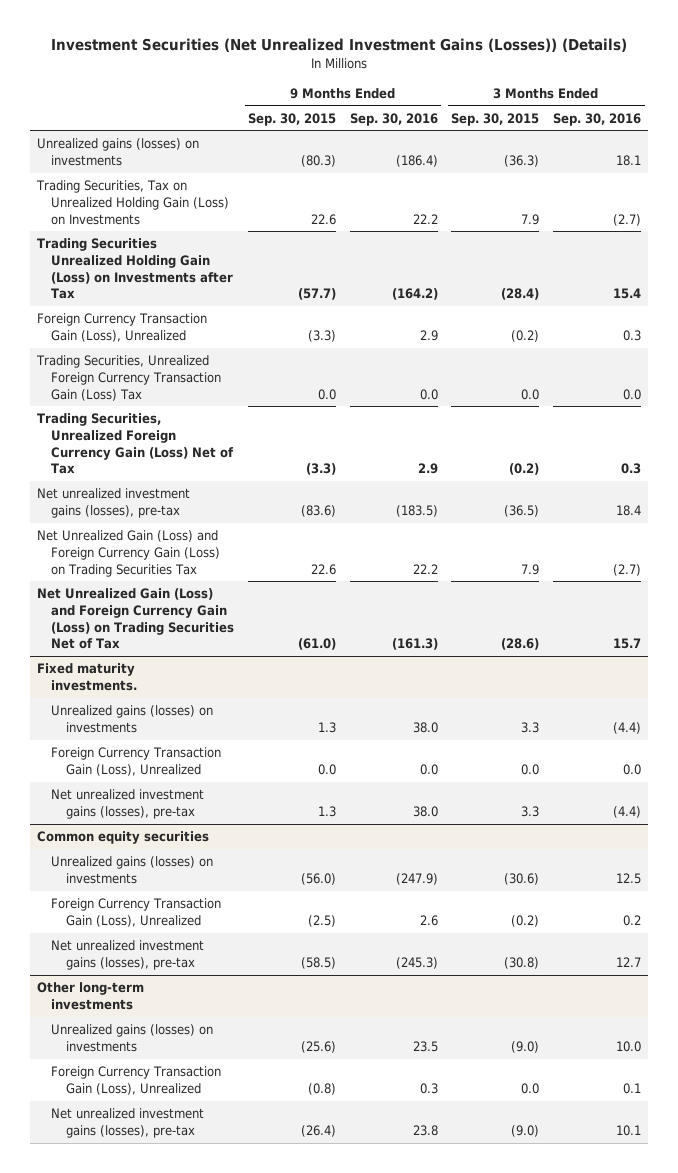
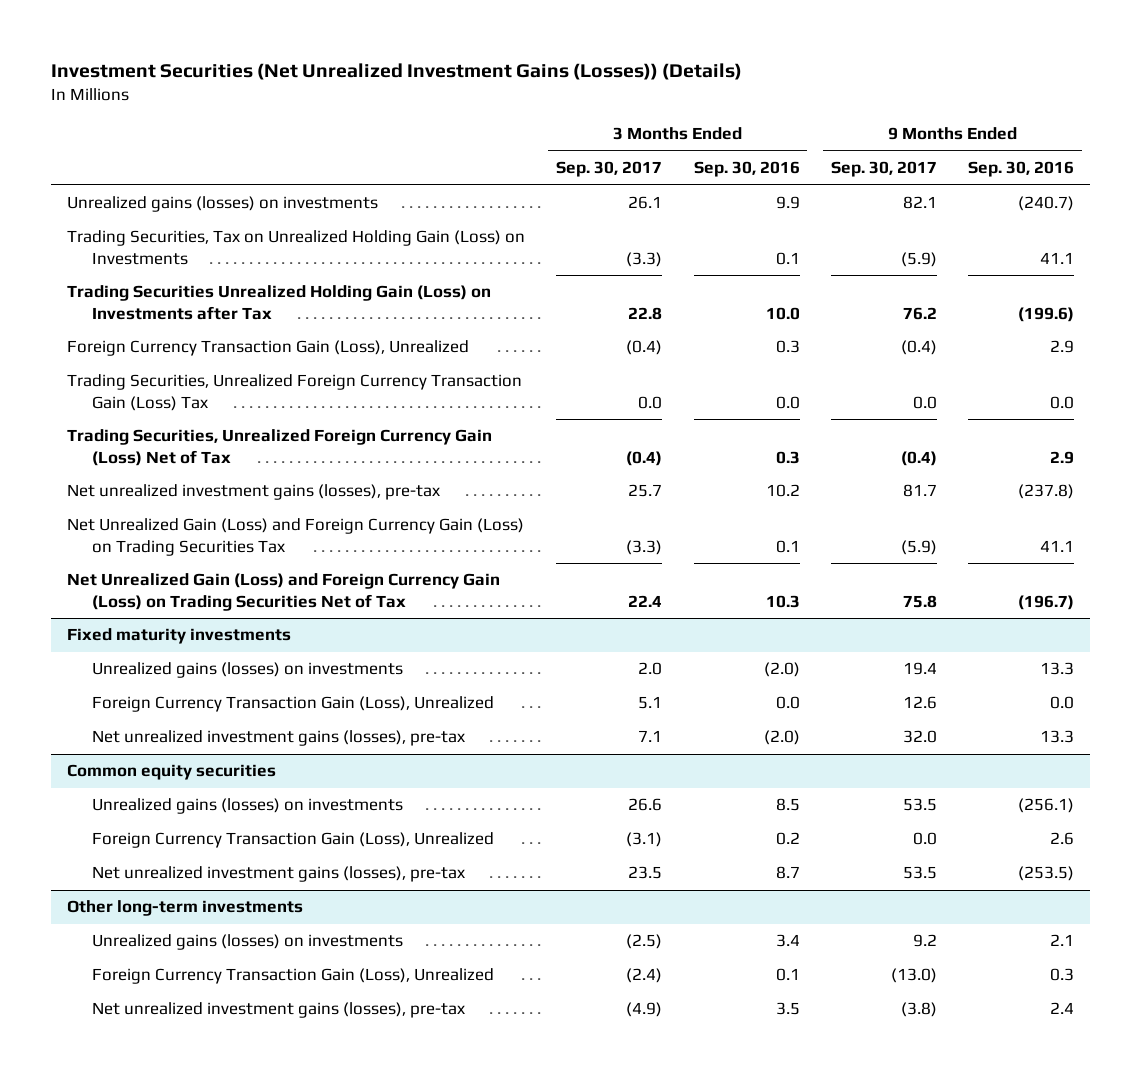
- | 9 Months Ended Sep. 30, 2015 | 9 Months Ended Sep. 30, 2016 | 3 Months Ended Sep. 30, 2015 | 3 Months Ended Sep. 30, 2016
+ | 3 Months Ended Sep. 30, 2017 | 3 Months Ended Sep. 30, 2016 | 9 Months Ended Sep. 30, 2017 | 9 Months Ended Sep. 30, 2016
- Unrealized gains (losses) on investments | (80.3) | (186.4) | (36.3) | 18.1
- Trading Securities, Tax on Unrealized Holding Gain (Loss) on Investments | 22.6 | 22.2 | 7.9 | (2.7)
- Trading Securities Unrealized Holding Gain (Loss) on Investments after Tax | (57.7) | (164.2) | (28.4) | 15.4
+ Unrealized gains (losses) on investments | 26.1 | 9.9 | 82.1 | (240.7)
+ Trading Securities, Tax on Unrealized Holding Gain (Loss) on Investments | (3.3) | 0.1 | (5.9) | 41.1
+ Trading Securities Unrealized Holding Gain (Loss) on Investments after Tax | 22.8 | 10.0 | 76.2 | (199.6)
- Net unrealized investment gains (losses), pre-tax | (83.6) | (183.5) | (36.5) | 18.4
- Net Unrealized Gain (Loss) and Foreign Currency Gain (Loss) on Trading Securities Tax | 22.6 | 22.2 | 7.9 | (2.7)
- Net Unrealized Gain (Loss) and Foreign Currency Gain (Loss) on Trading Securities Net of Tax | (61.0) | (161.3) | (28.6) | 15.7
- Fixed maturity investments.
- Unrealized gains (losses) on investments | 1.3 | 38.0 | 3.3 | (4.4)
+ Net unrealized investment gains (losses), pre-tax | 25.7 | 10.2 | 81.7 | (237.8)
+ Net Unrealized Gain (Loss) and Foreign Currency Gain (Loss) on Trading Securities Tax | (3.3) | 0.1 | (5.9) | 41.1
+ Net Unrealized Gain (Loss) and Foreign Currency Gain (Loss) on Trading Securities Net of Tax | 22.4 | 10.3 | 75.8 | (196.7)
+ Fixed maturity investments
+ Unrealized gains (losses) on investments | 2.0 | (2.0) | 19.4 | 13.3
- Net unrealized investment gains (losses), pre-tax | 1.3 | 38.0 | 3.3 | (4.4)
+ Net unrealized investment gains (losses), pre-tax | 7.1 | (2.0) | 32.0 | 13.3
@ Common equity securities
- Unrealized gains (losses) on investments | (56.0) | (247.9) | (30.6) | 12.5
+ Unrealized gains (losses) on investments | 26.6 | 8.5 | 53.5 | (256.1)
- Net unrealized investment gains (losses), pre-tax | (58.5) | (245.3) | (30.8) | 12.7
+ Net unrealized investment gains (losses), pre-tax | 23.5 | 8.7 | 53.5 | (253.5)
@ Other long-term investments
- Unrealized gains (losses) on investments | (25.6) | 23.5 | (9.0) | 10.0
+ Unrealized gains (losses) on investments | (2.5) | 3.4 | 9.2 | 2.1
- Net unrealized investment gains (losses), pre-tax | (26.4) | 23.8 | (9.0) | 10.1
+ Net unrealized investment gains (losses), pre-tax | (4.9) | 3.5 | (3.8) | 2.4

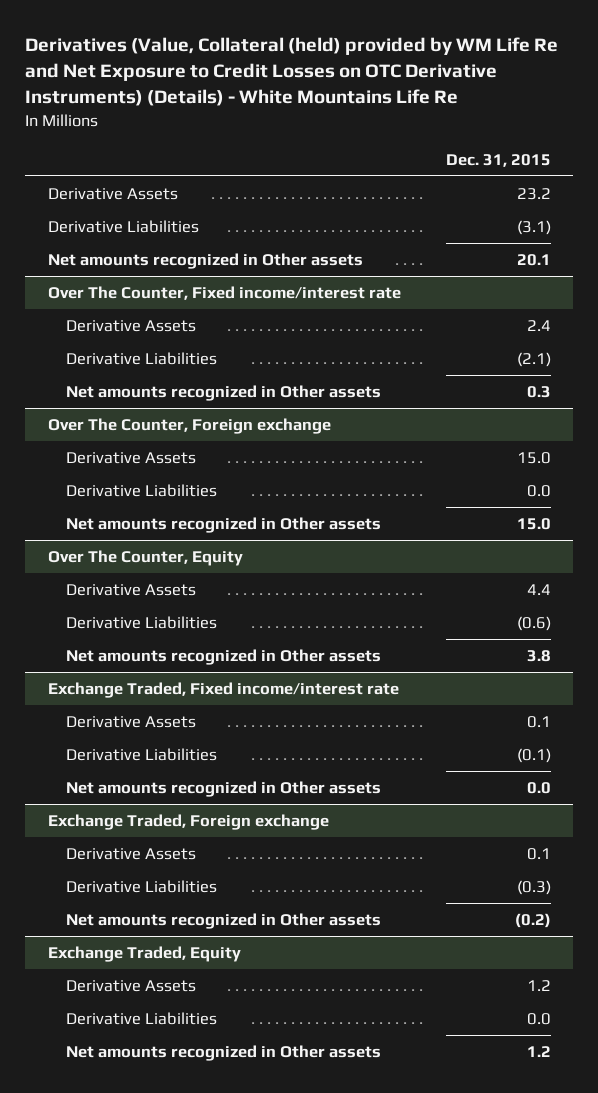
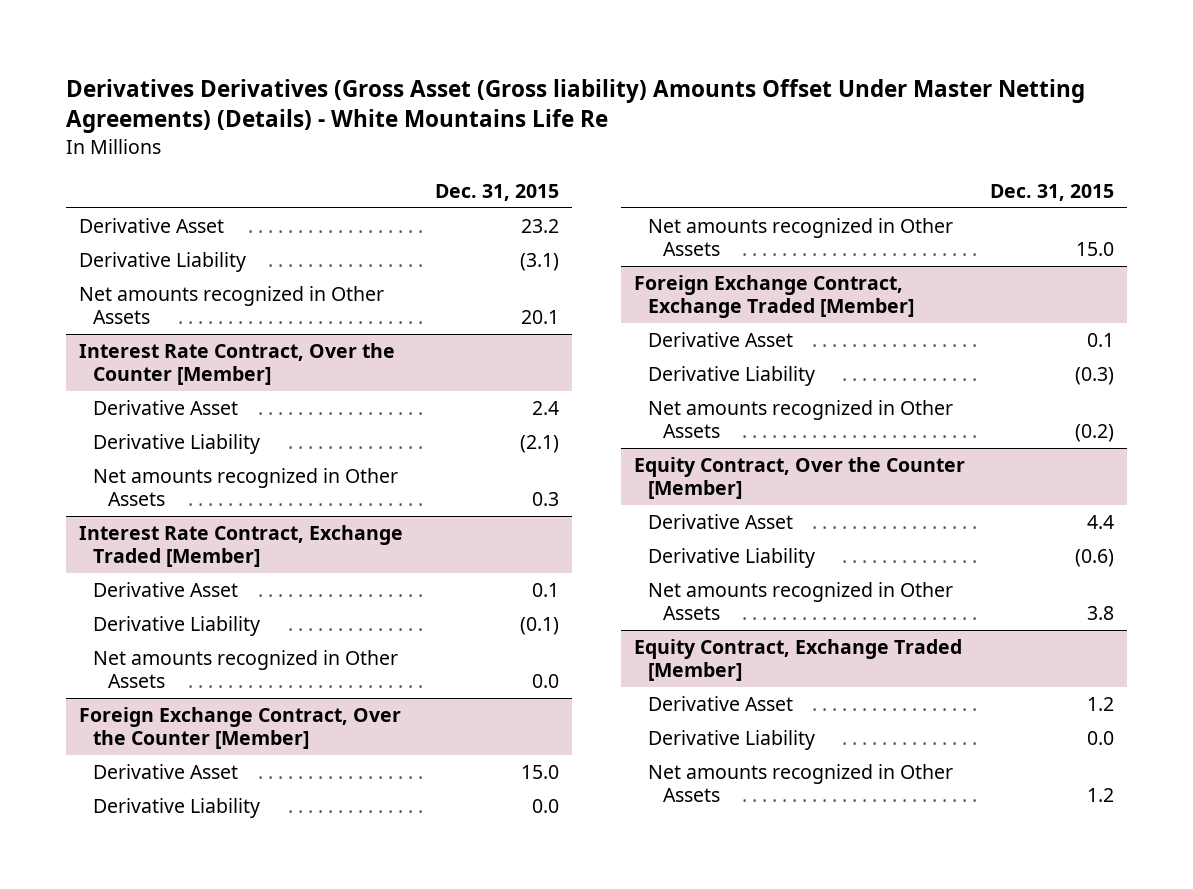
- Derivatives (Value, Collateral (held) provided by WM Life Re and Net Exposure to Credit Losses on OTC Derivative Instruments) (Details) - White Mountains Life Re
+ Derivatives Derivatives (Gross Asset (Gross liability) Amounts Offset Under Master Netting Agreements) (Details) - White Mountains Life Re
- Derivative Assets | 23.2
- Derivative Liabilities | (3.1)
- Net amounts recognized in Other assets | 20.1
- Over The Counter, Fixed income/interest rate
- Derivative Assets | 2.4
- Derivative Liabilities | (2.1)
- Net amounts recognized in Other assets | 0.3
- Over The Counter, Foreign exchange
- Derivative Assets | 15.0
- Derivative Liabilities | 0.0
- Net amounts recognized in Other assets | 15.0
- Over The Counter, Equity
- Derivative Assets | 4.4
- Derivative Liabilities | (0.6)
- Net amounts recognized in Other assets | 3.8
- Exchange Traded, Fixed income/interest rate
- Derivative Assets | 0.1
- Derivative Liabilities | (0.1)
- Net amounts recognized in Other assets | 0.0
- Exchange Traded, Foreign exchange
- Derivative Assets | 0.1
- Derivative Liabilities | (0.3)
- Net amounts recognized in Other assets | (0.2)
- Exchange Traded, Equity
- Derivative Assets | 1.2
- Derivative Liabilities | 0.0
- Net amounts recognized in Other assets | 1.2
+ Derivative Asset | 23.2
+ Derivative Liability | (3.1)
+ Net amounts recognized in Other Assets | 20.1
+ Interest Rate Contract, Over the Counter [Member]
+ Derivative Asset | 2.4
+ Derivative Liability | (2.1)
+ Net amounts recognized in Other Assets | 0.3
+ Interest Rate Contract, Exchange Traded [Member]
+ Derivative Asset | 0.1
+ Derivative Liability | (0.1)
+ Net amounts recognized in Other Assets | 0.0
+ Foreign Exchange Contract, Over the Counter [Member]
+ Derivative Asset | 15.0
+ Derivative Liability | 0.0
+ Net amounts recognized in Other Assets | 15.0
+ Foreign Exchange Contract, Exchange Traded [Member]
+ Derivative Asset | 0.1
+ Derivative Liability | (0.3)
+ Net amounts recognized in Other Assets | (0.2)
+ Equity Contract, Over the Counter [Member]
+ Derivative Asset | 4.4
+ Derivative Liability | (0.6)
+ Net amounts recognized in Other Assets | 3.8
+ Equity Contract, Exchange Traded [Member]
+ Derivative Asset | 1.2
+ Derivative Liability | 0.0
+ Net amounts recognized in Other Assets | 1.2

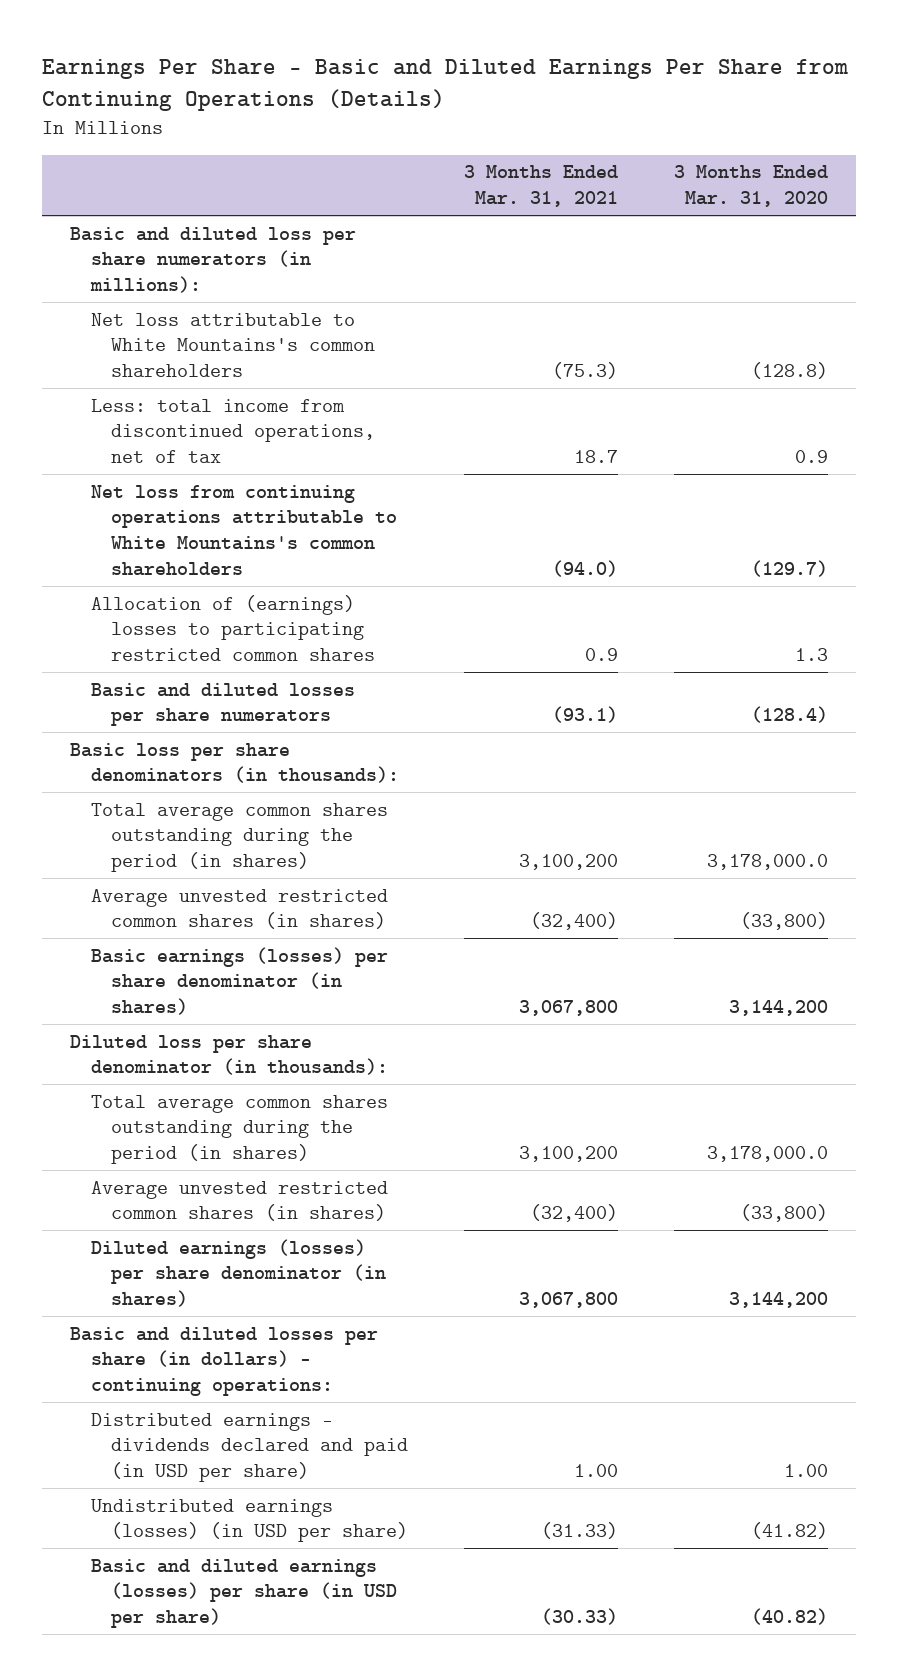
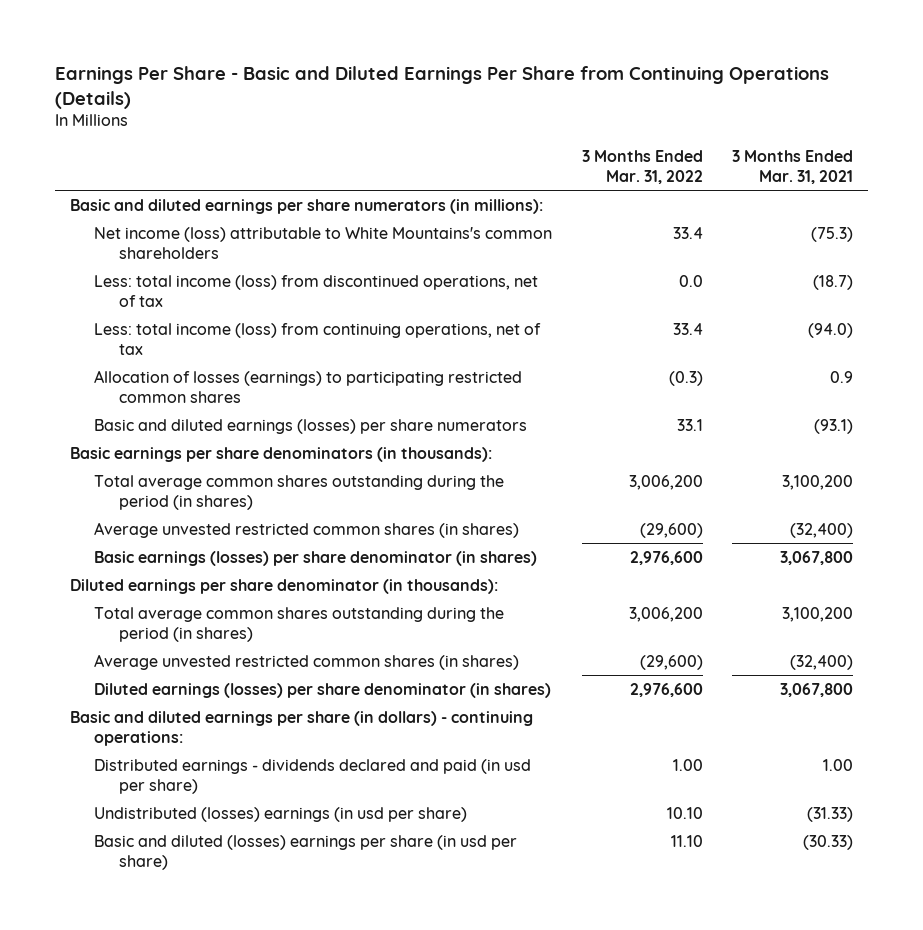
- | 3 Months Ended Mar. 31, 2021 | 3 Months Ended Mar. 31, 2020
+ | 3 Months Ended Mar. 31, 2022 | 3 Months Ended Mar. 31, 2021
- Basic and diluted loss per share numerators (in millions):
- Net loss attributable to White Mountains's common shareholders | (75.3) | (128.8)
- Less: total income from discontinued operations, net of tax | 18.7 | 0.9
- Net loss from continuing operations attributable to White Mountains's common shareholders | (94.0) | (129.7)
- Allocation of (earnings) losses to participating restricted common shares | 0.9 | 1.3
- Basic and diluted losses per share numerators | (93.1) | (128.4)
- Basic loss per share denominators (in thousands):
+ Basic and diluted earnings per share numerators (in millions):
+ Net income (loss) attributable to White Mountains's common shareholders | 33.4 | (75.3)
+ Less: total income (loss) from discontinued operations, net of tax | 0.0 | (18.7)
+ Less: total income (loss) from continuing operations, net of tax | 33.4 | (94.0)
+ Allocation of losses (earnings) to participating restricted common shares | (0.3) | 0.9
+ Basic and diluted earnings (losses) per share numerators | 33.1 | (93.1)
+ Basic earnings per share denominators (in thousands):
- Diluted loss per share denominator (in thousands):
+ Diluted earnings per share denominator (in thousands):
- Basic and diluted losses per share (in dollars) - continuing operations:
- Distributed earnings - dividends declared and paid (in USD per share) | 1.00 | 1.00
- Undistributed earnings (losses) (in USD per share) | (31.33) | (41.82)
- Basic and diluted earnings (losses) per share (in USD per share) | (30.33) | (40.82)
+ Basic and diluted earnings per share (in dollars) - continuing operations:
+ Distributed earnings - dividends declared and paid (in usd per share) | 1.00 | 1.00
+ Undistributed (losses) earnings (in usd per share) | 10.10 | (31.33)
+ Basic and diluted (losses) earnings per share (in usd per share) | 11.10 | (30.33)

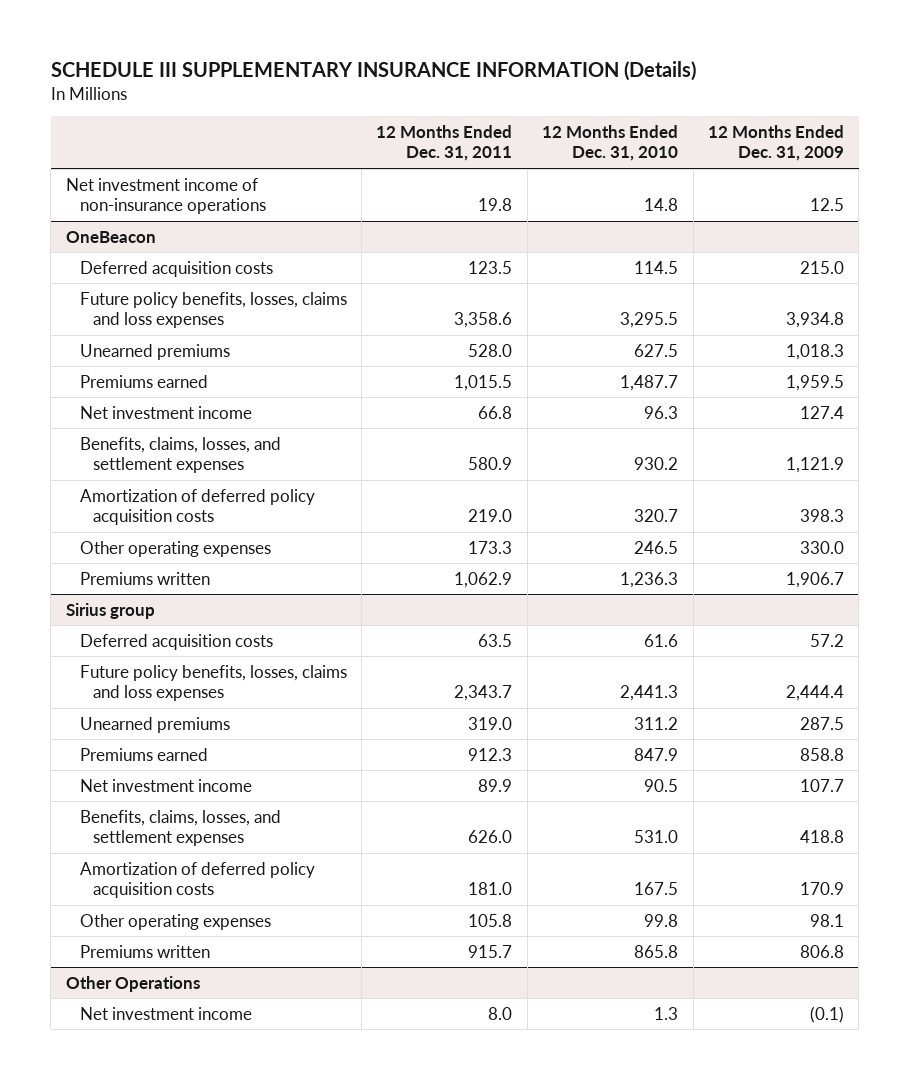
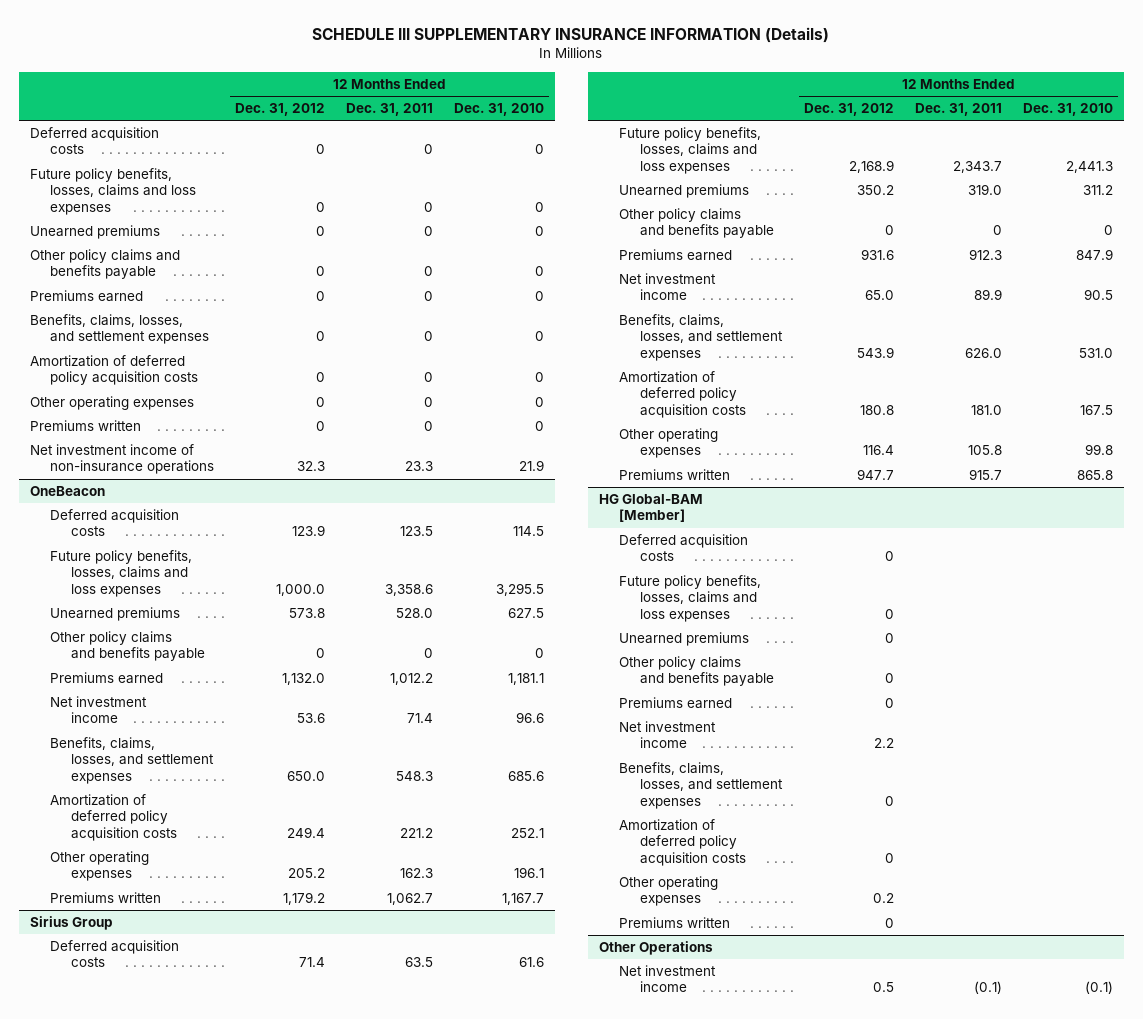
- | 12 Months Ended Dec. 31, 2011 | 12 Months Ended Dec. 31, 2010 | 12 Months Ended Dec. 31, 2009
+ | 12 Months Ended Dec. 31, 2012 | 12 Months Ended Dec. 31, 2011 | 12 Months Ended Dec. 31, 2010
- Net investment income of non-insurance operations | 19.8 | 14.8 | 12.5
+ Deferred acquisition costs | 0 | 0 | 0
+ Future policy benefits, losses, claims and loss expenses | 0 | 0 | 0
+ Unearned premiums | 0 | 0 | 0
+ Other policy claims and benefits payable | 0 | 0 | 0
+ Premiums earned | 0 | 0 | 0
+ Benefits, claims, losses, and settlement expenses | 0 | 0 | 0
+ Amortization of deferred policy acquisition costs | 0 | 0 | 0
+ Other operating expenses | 0 | 0 | 0
+ Premiums written | 0 | 0 | 0
+ Net investment income of non-insurance operations | 32.3 | 23.3 | 21.9
@ OneBeacon
- Premiums earned | 1,015.5 | 1,487.7 | 1,959.5
- Net investment income | 66.8 | 96.3 | 127.4
- Benefits, claims, losses, and settlement expenses | 580.9 | 930.2 | 1,121.9
- Amortization of deferred policy acquisition costs | 219.0 | 320.7 | 398.3
- Other operating expenses | 173.3 | 246.5 | 330.0
- Premiums written | 1,062.9 | 1,236.3 | 1,906.7
- Sirius group
@ OneBeacon
+ Other policy claims and benefits payable | 0 | 0 | 0
+ Premiums earned | 1,132.0 | 1,012.2 | 1,181.1
+ Net investment income | 53.6 | 71.4 | 96.6
+ Benefits, claims, losses, and settlement expenses | 650.0 | 548.3 | 685.6
+ Amortization of deferred policy acquisition costs | 249.4 | 221.2 | 252.1
+ Other operating expenses | 205.2 | 162.3 | 196.1
+ Premiums written | 1,179.2 | 1,062.7 | 1,167.7
+ Sirius Group
+ Other policy claims and benefits payable | 0 | 0 | 0
+ HG Global-BAM [Member]
+ Deferred acquisition costs | 0 | |
+ Future policy benefits, losses, claims and loss expenses | 0 | |
+ Unearned premiums | 0 | |
+ Other policy claims and benefits payable | 0 | |
+ Premiums earned | 0 | |
+ Net investment income | 2.2 | |
+ Benefits, claims, losses, and settlement expenses | 0 | |
+ Amortization of deferred policy acquisition costs | 0 | |
+ Other operating expenses | 0.2 | |
+ Premiums written | 0 | |
@ Other Operations
- Net investment income | 8.0 | 1.3 | (0.1)
+ Net investment income | 0.5 | (0.1) | (0.1)

